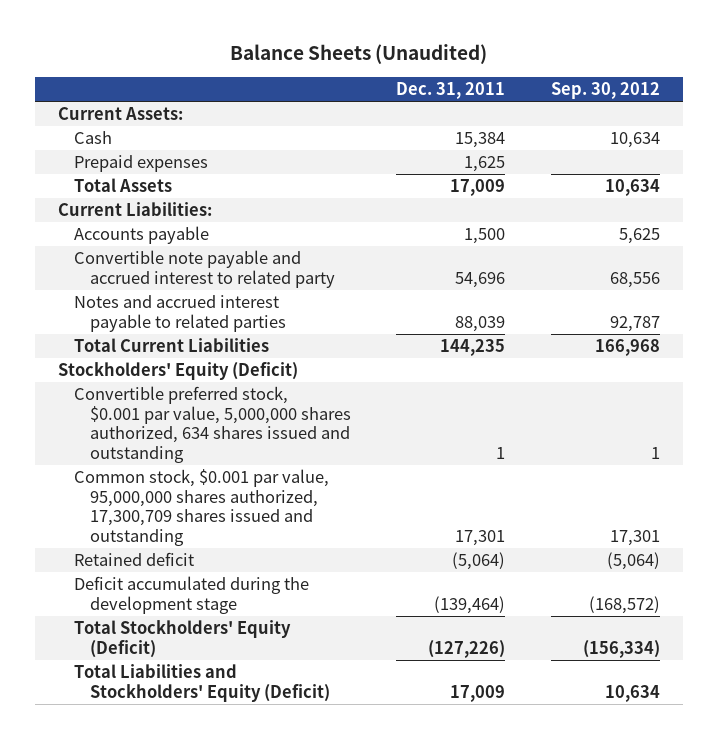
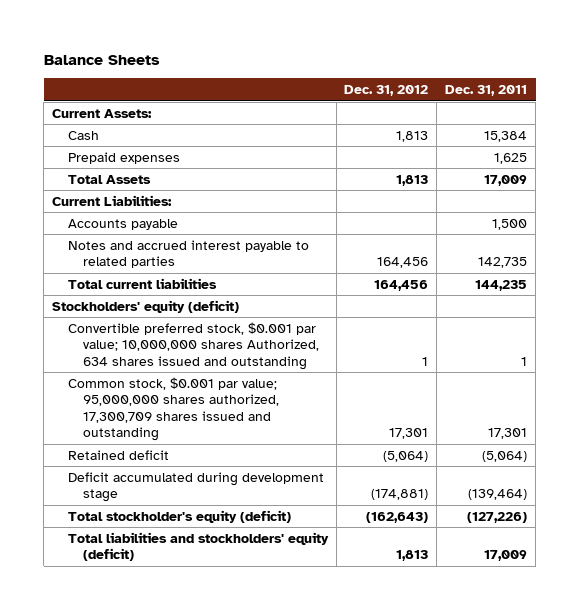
- Balance Sheets (Unaudited)
+ Balance Sheets
- | Dec. 31, 2011 | Sep. 30, 2012
+ | Dec. 31, 2012 | Dec. 31, 2011
- Convertible note payable and accrued interest to related party | 54,696 | 68,556
- Notes and accrued interest payable to related parties | 88,039 | 92,787
- Total Current Liabilities | 144,235 | 166,968
- Stockholders' Equity (Deficit)
- Convertible preferred stock, $0.001 par value, 5,000,000 shares authorized, 634 shares issued and outstanding | 1 | 1
- Common stock, $0.001 par value, 95,000,000 shares authorized, 17,300,709 shares issued and outstanding | 17,301 | 17,301
+ Notes and accrued interest payable to related parties | 164,456 | 142,735
+ Total current liabilities | 164,456 | 144,235
+ Stockholders' equity (deficit)
+ Convertible preferred stock, $0.001 par value; 10,000,000 shares Authorized, 634 shares issued and outstanding | 1 | 1
+ Common stock, $0.001 par value; 95,000,000 shares authorized, 17,300,709 shares issued and outstanding | 17,301 | 17,301
- Deficit accumulated during the development stage | (139,464) | (168,572)
- Total Stockholders' Equity (Deficit) | (127,226) | (156,334)
- Total Liabilities and Stockholders' Equity (Deficit) | 17,009 | 10,634
+ Deficit accumulated during development stage | (174,881) | (139,464)
+ Total stockholder's equity (deficit) | (162,643) | (127,226)
+ Total liabilities and stockholders' equity (deficit) | 1,813 | 17,009

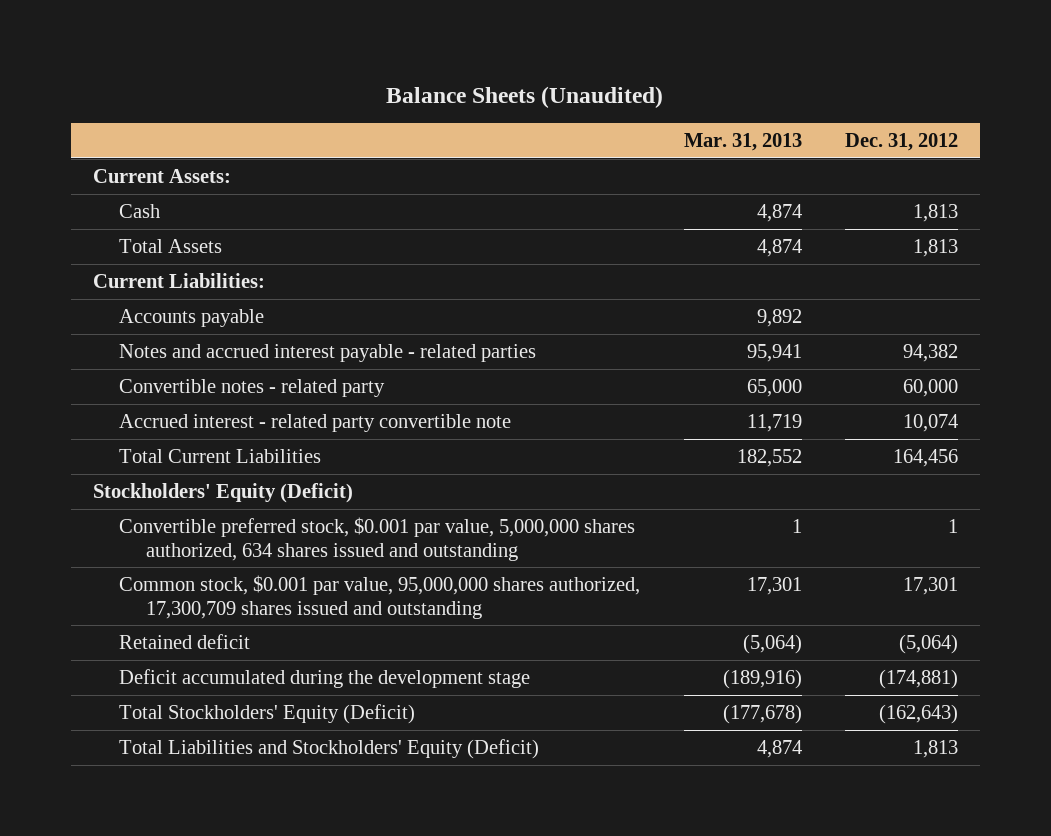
- Balance Sheets
+ Balance Sheets (Unaudited)
- | Dec. 31, 2012 | Dec. 31, 2011
+ | Mar. 31, 2013 | Dec. 31, 2012
- Prepaid expenses | | 1,625
- Notes and accrued interest payable to related parties | 164,456 | 142,735
- Total current liabilities | 164,456 | 144,235
- Stockholders' equity (deficit)
- Convertible preferred stock, $0.001 par value; 10,000,000 shares Authorized, 634 shares issued and outstanding | 1 | 1
- Common stock, $0.001 par value; 95,000,000 shares authorized, 17,300,709 shares issued and outstanding | 17,301 | 17,301
+ Notes and accrued interest payable - related parties | 95,941 | 94,382
+ Convertible notes - related party | 65,000 | 60,000
+ Accrued interest - related party convertible note | 11,719 | 10,074
+ Total Current Liabilities | 182,552 | 164,456
+ Stockholders' Equity (Deficit)
+ Convertible preferred stock, $0.001 par value, 5,000,000 shares authorized, 634 shares issued and outstanding | 1 | 1
+ Common stock, $0.001 par value, 95,000,000 shares authorized, 17,300,709 shares issued and outstanding | 17,301 | 17,301
- Deficit accumulated during development stage | (174,881) | (139,464)
- Total stockholder's equity (deficit) | (162,643) | (127,226)
- Total liabilities and stockholders' equity (deficit) | 1,813 | 17,009
+ Deficit accumulated during the development stage | (189,916) | (174,881)
+ Total Stockholders' Equity (Deficit) | (177,678) | (162,643)
+ Total Liabilities and Stockholders' Equity (Deficit) | 4,874 | 1,813

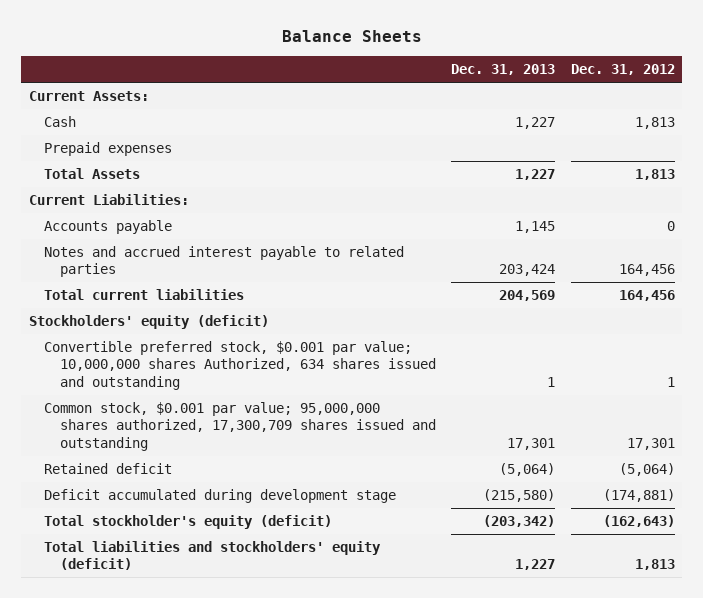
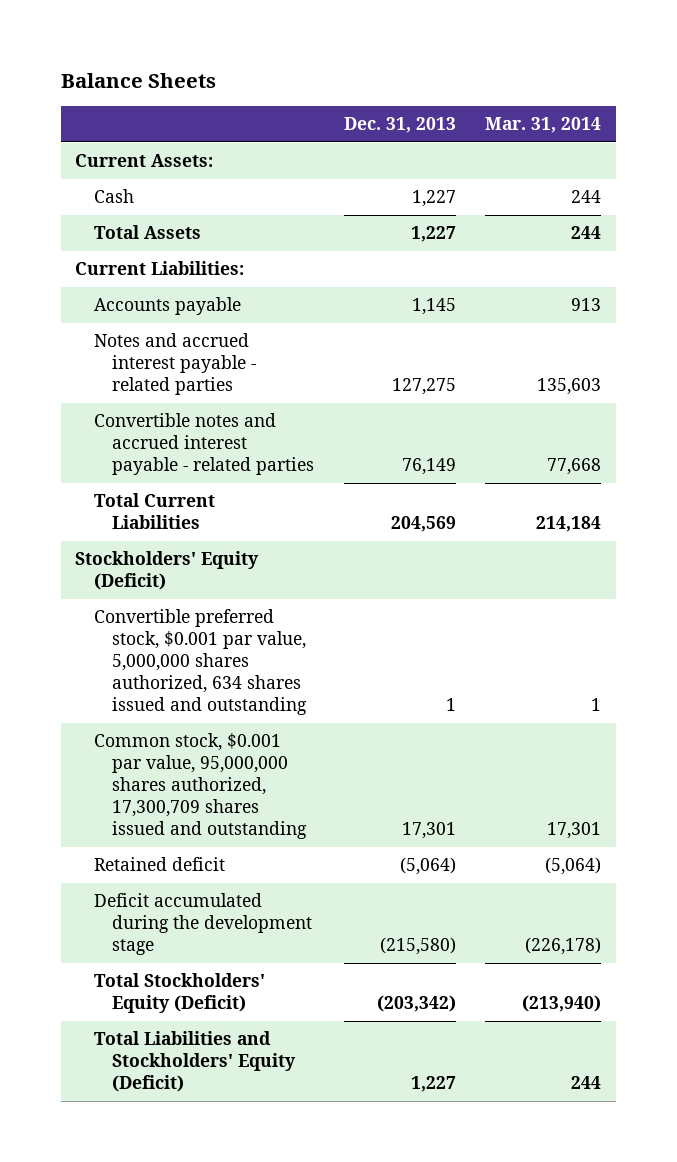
- | Dec. 31, 2013 | Dec. 31, 2012
+ | Dec. 31, 2013 | Mar. 31, 2014
- Prepaid expenses
- Notes and accrued interest payable to related parties | 203,424 | 164,456
- Total current liabilities | 204,569 | 164,456
- Stockholders' equity (deficit)
- Convertible preferred stock, $0.001 par value; 10,000,000 shares Authorized, 634 shares issued and outstanding | 1 | 1
- Common stock, $0.001 par value; 95,000,000 shares authorized, 17,300,709 shares issued and outstanding | 17,301 | 17,301
+ Notes and accrued interest payable - related parties | 127,275 | 135,603
+ Convertible notes and accrued interest payable - related parties | 76,149 | 77,668
+ Total Current Liabilities | 204,569 | 214,184
+ Stockholders' Equity (Deficit)
+ Convertible preferred stock, $0.001 par value, 5,000,000 shares authorized, 634 shares issued and outstanding | 1 | 1
+ Common stock, $0.001 par value, 95,000,000 shares authorized, 17,300,709 shares issued and outstanding | 17,301 | 17,301
- Deficit accumulated during development stage | (215,580) | (174,881)
- Total stockholder's equity (deficit) | (203,342) | (162,643)
- Total liabilities and stockholders' equity (deficit) | 1,227 | 1,813
+ Deficit accumulated during the development stage | (215,580) | (226,178)
+ Total Stockholders' Equity (Deficit) | (203,342) | (213,940)
+ Total Liabilities and Stockholders' Equity (Deficit) | 1,227 | 244

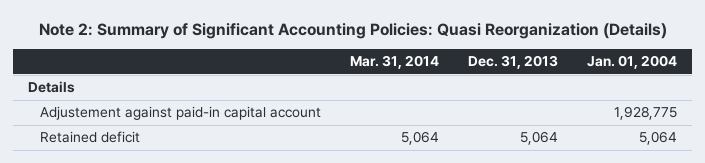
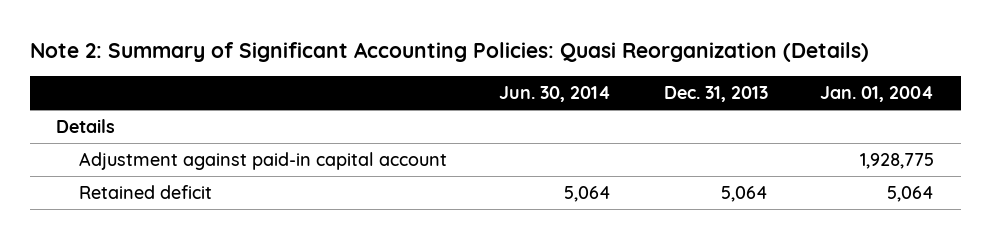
- | Mar. 31, 2014 | Dec. 31, 2013 | Jan. 01, 2004
+ | Jun. 30, 2014 | Dec. 31, 2013 | Jan. 01, 2004
- Adjustement against paid-in capital account | | | 1,928,775
+ Adjustment against paid-in capital account | | | 1,928,775

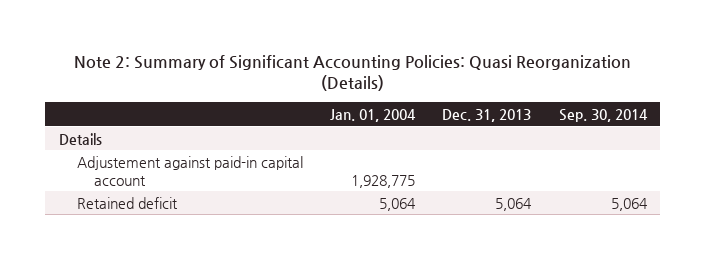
- | Jun. 30, 2014 | Dec. 31, 2013 | Jan. 01, 2004
+ | Jan. 01, 2004 | Dec. 31, 2013 | Sep. 30, 2014
- Adjustment against paid-in capital account | | | 1,928,775
+ Adjustement against paid-in capital account | 1,928,775 | |

